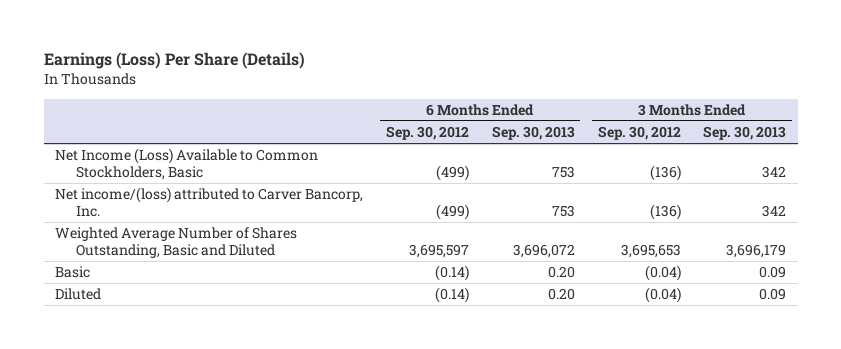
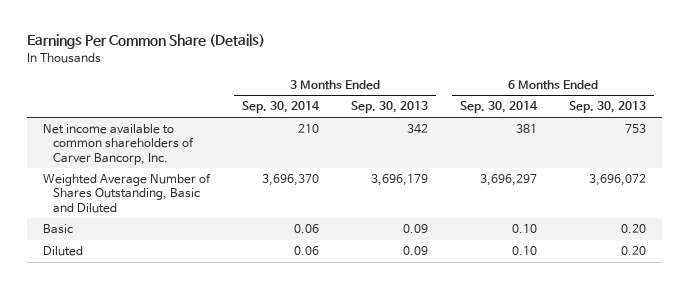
- Earnings (Loss) Per Share (Details)
+ Earnings Per Common Share (Details)
- | 6 Months Ended Sep. 30, 2012 | 6 Months Ended Sep. 30, 2013 | 3 Months Ended Sep. 30, 2012 | 3 Months Ended Sep. 30, 2013
+ | 3 Months Ended Sep. 30, 2014 | 3 Months Ended Sep. 30, 2013 | 6 Months Ended Sep. 30, 2014 | 6 Months Ended Sep. 30, 2013
- Net Income (Loss) Available to Common Stockholders, Basic | (499) | 753 | (136) | 342
- Net income/(loss) attributed to Carver Bancorp, Inc. | (499) | 753 | (136) | 342
+ Net income available to common shareholders of Carver Bancorp, Inc. | 210 | 342 | 381 | 753

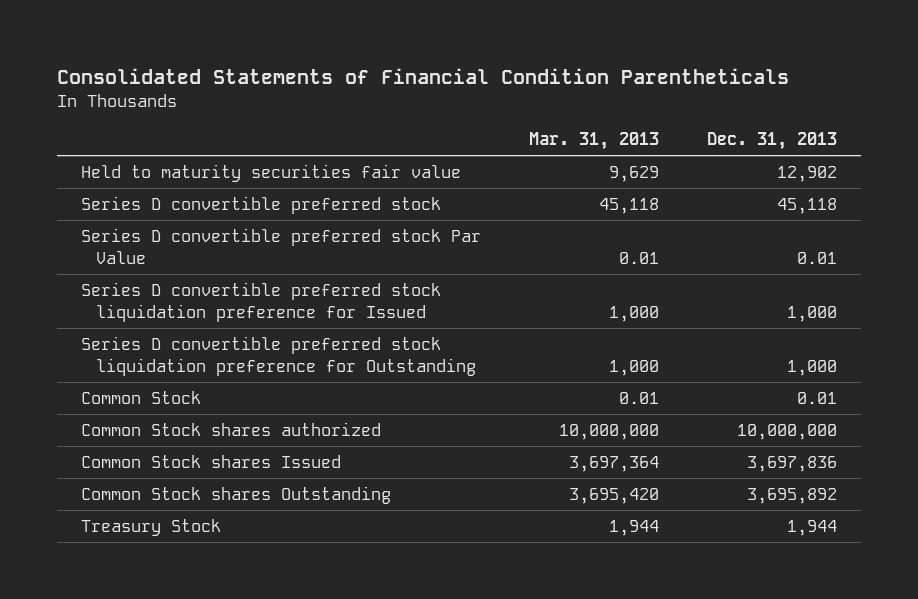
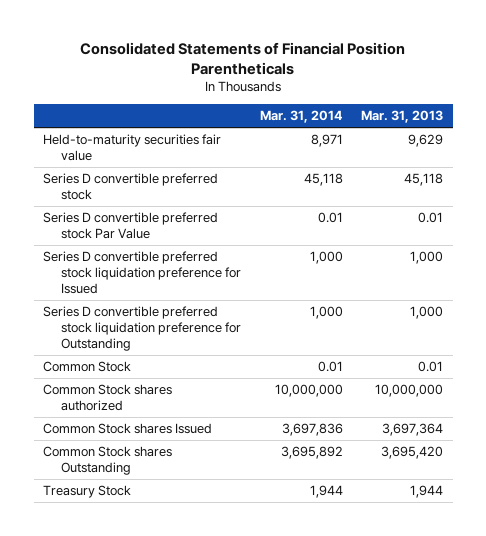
- Consolidated Statements of Financial Condition Parentheticals
+ Consolidated Statements of Financial Position Parentheticals
- | Mar. 31, 2013 | Dec. 31, 2013
+ | Mar. 31, 2014 | Mar. 31, 2013
- Held to maturity securities fair value | 9,629 | 12,902
+ Held-to-maturity securities fair value | 8,971 | 9,629

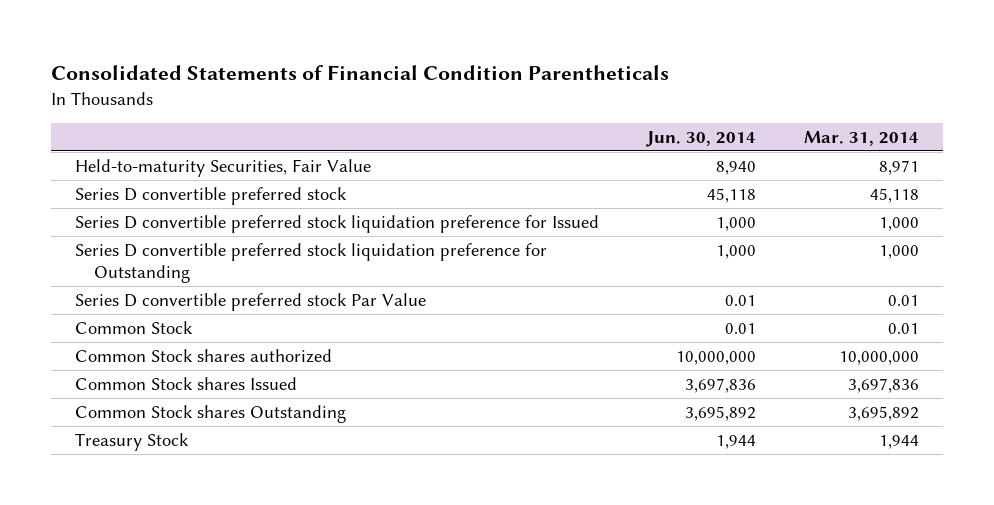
- Consolidated Statements of Financial Position Parentheticals
+ Consolidated Statements of Financial Condition Parentheticals
- | Mar. 31, 2014 | Mar. 31, 2013
+ | Jun. 30, 2014 | Mar. 31, 2014
- Held-to-maturity securities fair value | 8,971 | 9,629
+ Held-to-maturity Securities, Fair Value | 8,940 | 8,971
moved down: Series D convertible preferred stock Par Value | 0.01 | 0.01

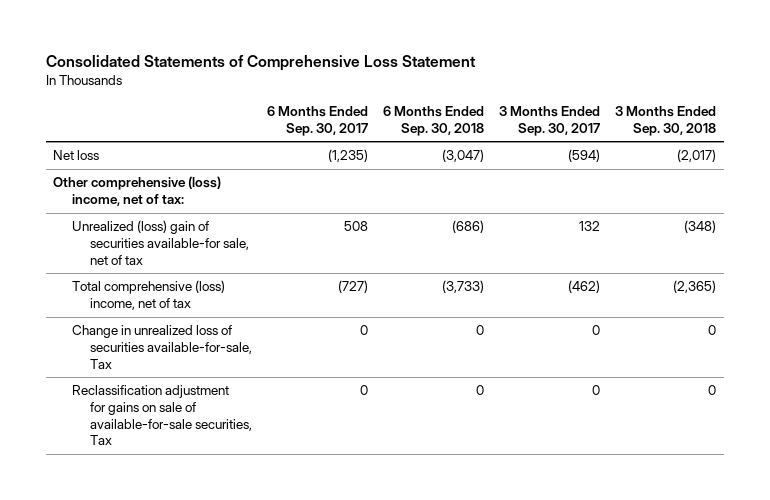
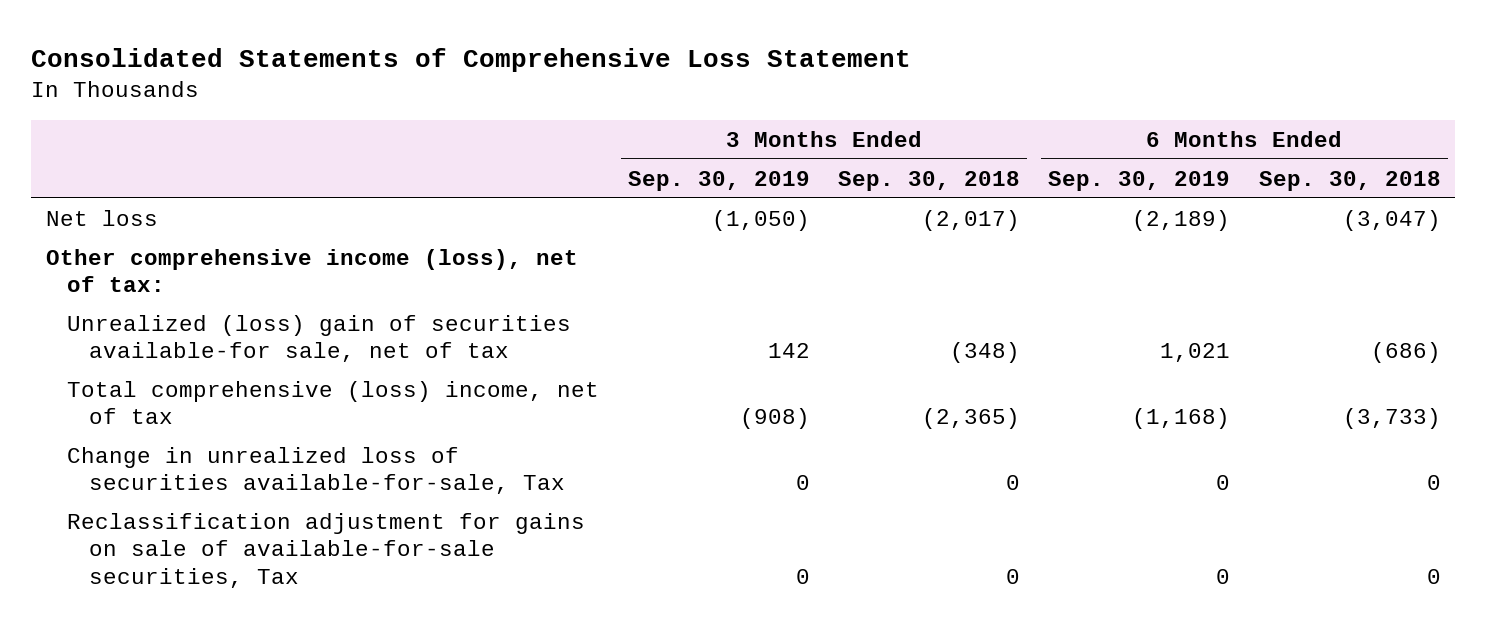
- | 6 Months Ended Sep. 30, 2017 | 6 Months Ended Sep. 30, 2018 | 3 Months Ended Sep. 30, 2017 | 3 Months Ended Sep. 30, 2018
+ | 3 Months Ended Sep. 30, 2019 | 3 Months Ended Sep. 30, 2018 | 6 Months Ended Sep. 30, 2019 | 6 Months Ended Sep. 30, 2018
- Other comprehensive (loss) income, net of tax:
+ Other comprehensive income (loss), net of tax:

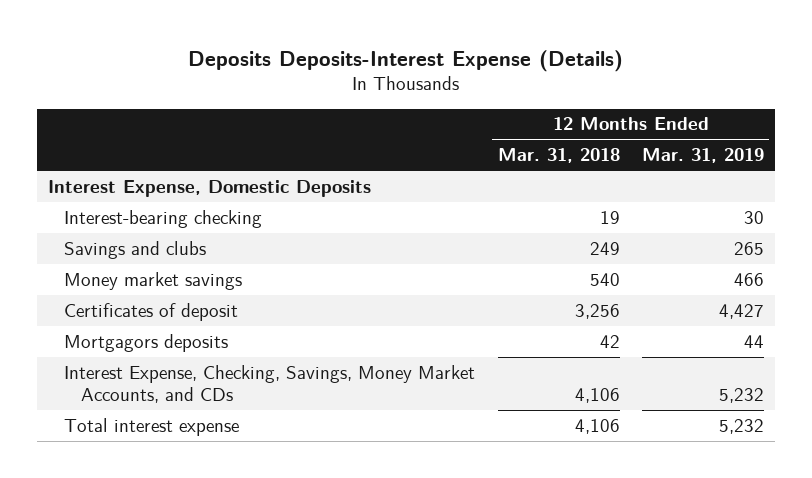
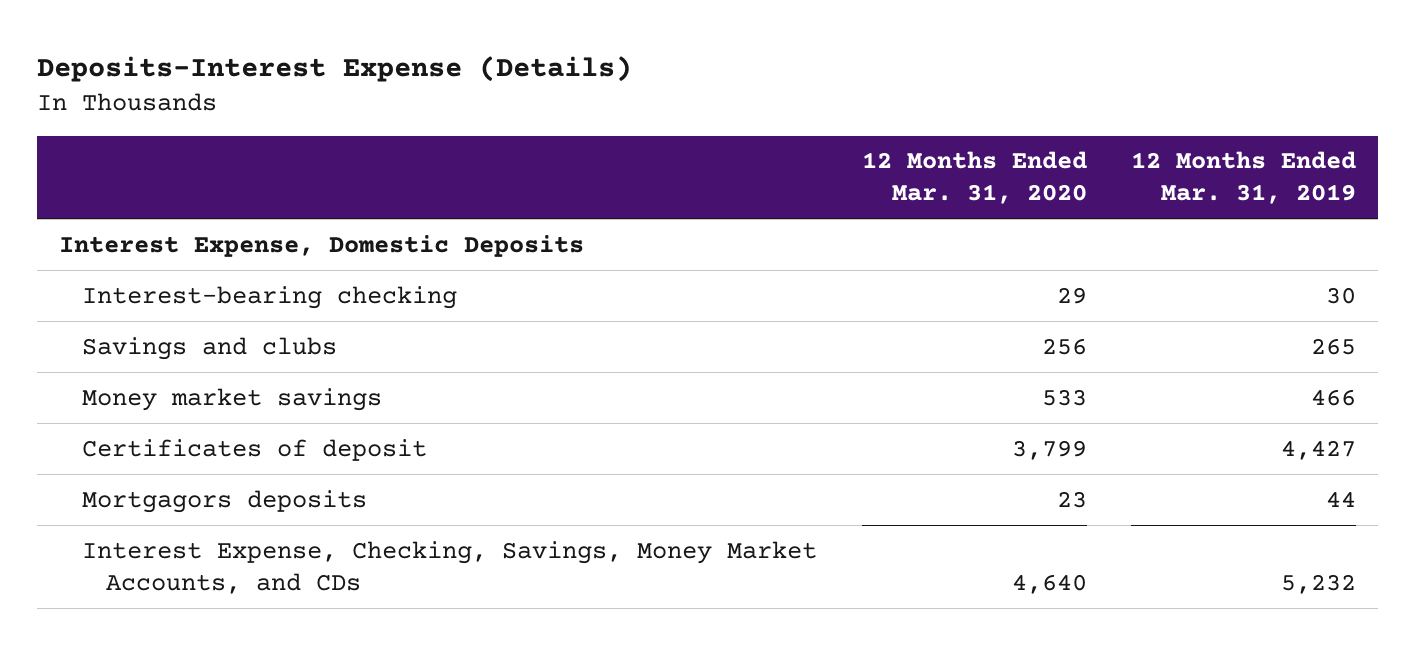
- Deposits Deposits-Interest Expense (Details)
+ Deposits-Interest Expense (Details)
- | 12 Months Ended Mar. 31, 2018 | 12 Months Ended Mar. 31, 2019
+ | 12 Months Ended Mar. 31, 2020 | 12 Months Ended Mar. 31, 2019
- Total interest expense | 4,106 | 5,232

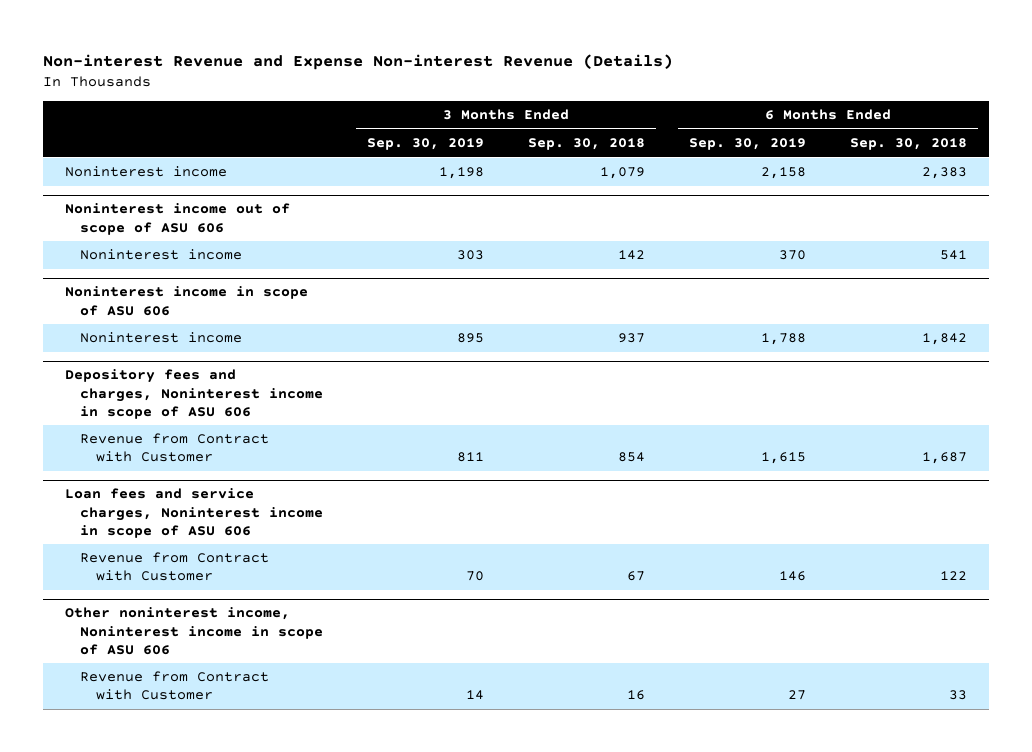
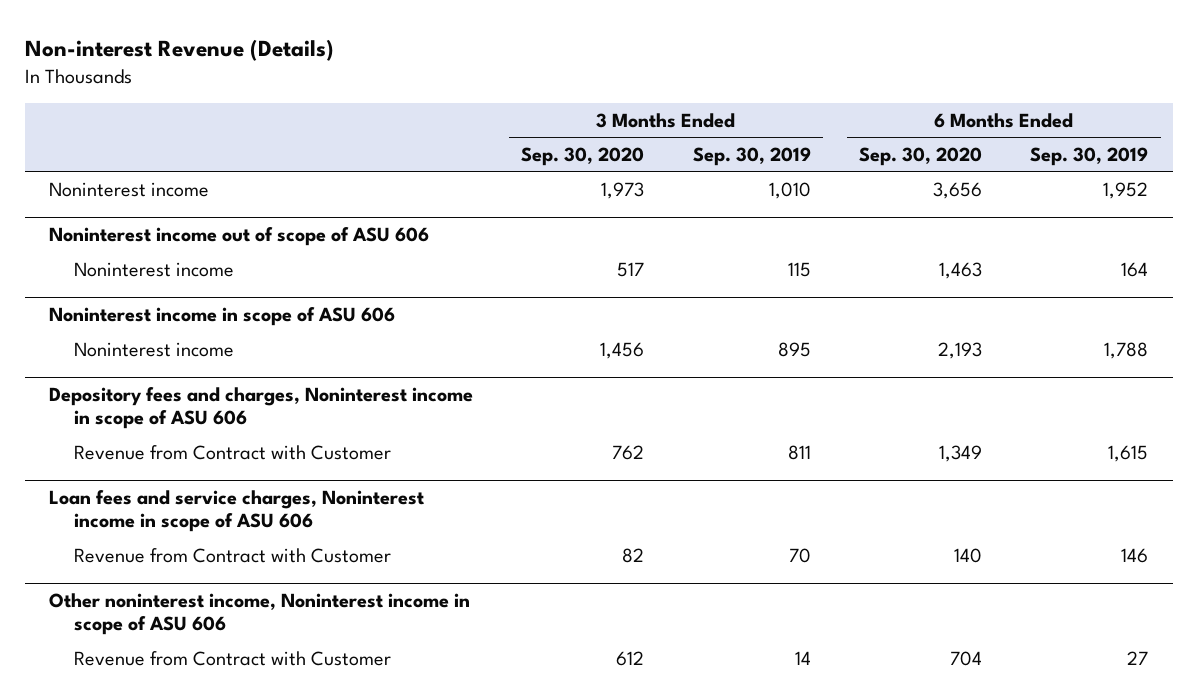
- Non-interest Revenue and Expense Non-interest Revenue (Details)
+ Non-interest Revenue (Details)
- | 3 Months Ended Sep. 30, 2019 | 3 Months Ended Sep. 30, 2018 | 6 Months Ended Sep. 30, 2019 | 6 Months Ended Sep. 30, 2018
+ | 3 Months Ended Sep. 30, 2020 | 3 Months Ended Sep. 30, 2019 | 6 Months Ended Sep. 30, 2020 | 6 Months Ended Sep. 30, 2019
- Noninterest income | 1,198 | 1,079 | 2,158 | 2,383
+ Noninterest income | 1,973 | 1,010 | 3,656 | 1,952
@ Noninterest income out of scope of ASU 606
- Noninterest income | 303 | 142 | 370 | 541
+ Noninterest income | 517 | 115 | 1,463 | 164

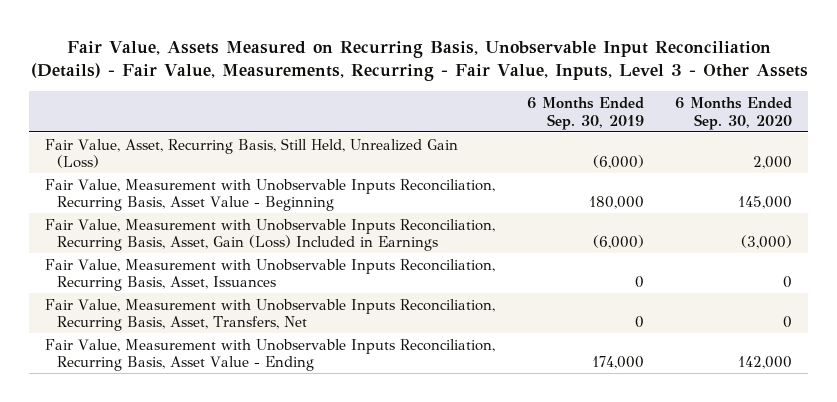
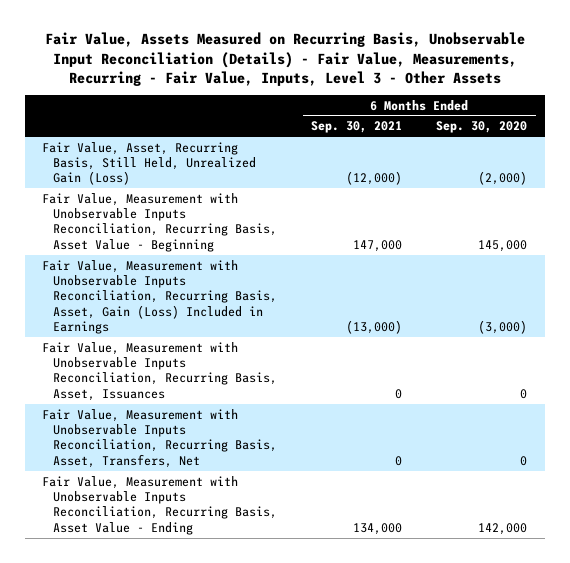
- | 6 Months Ended Sep. 30, 2019 | 6 Months Ended Sep. 30, 2020
+ | 6 Months Ended Sep. 30, 2021 | 6 Months Ended Sep. 30, 2020
- Fair Value, Asset, Recurring Basis, Still Held, Unrealized Gain (Loss) | (6,000) | 2,000
+ Fair Value, Asset, Recurring Basis, Still Held, Unrealized Gain (Loss) | (12,000) | (2,000)

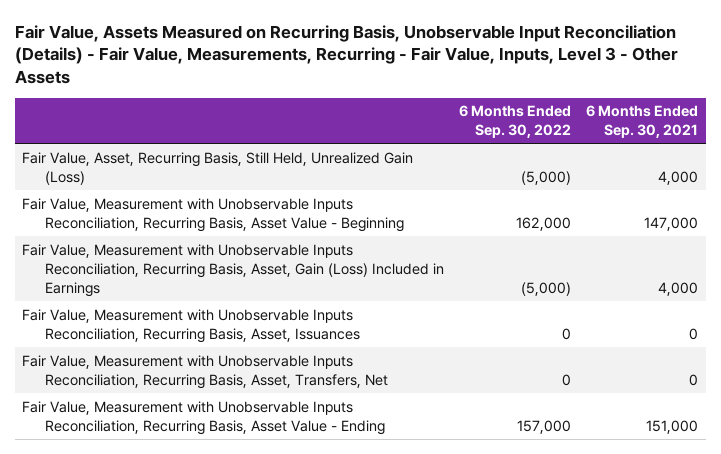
- | 6 Months Ended Sep. 30, 2021 | 6 Months Ended Sep. 30, 2020
+ | 6 Months Ended Sep. 30, 2022 | 6 Months Ended Sep. 30, 2021
- Fair Value, Asset, Recurring Basis, Still Held, Unrealized Gain (Loss) | (12,000) | (2,000)
+ Fair Value, Asset, Recurring Basis, Still Held, Unrealized Gain (Loss) | (5,000) | 4,000
- Fair Value, Measurement with Unobservable Inputs Reconciliation, Recurring Basis, Asset, Gain (Loss) Included in Earnings | (13,000) | (3,000)
+ Fair Value, Measurement with Unobservable Inputs Reconciliation, Recurring Basis, Asset, Gain (Loss) Included in Earnings | (5,000) | 4,000
- Fair Value, Measurement with Unobservable Inputs Reconciliation, Recurring Basis, Asset Value - Ending | 134,000 | 142,000
+ Fair Value, Measurement with Unobservable Inputs Reconciliation, Recurring Basis, Asset Value - Ending | 157,000 | 151,000

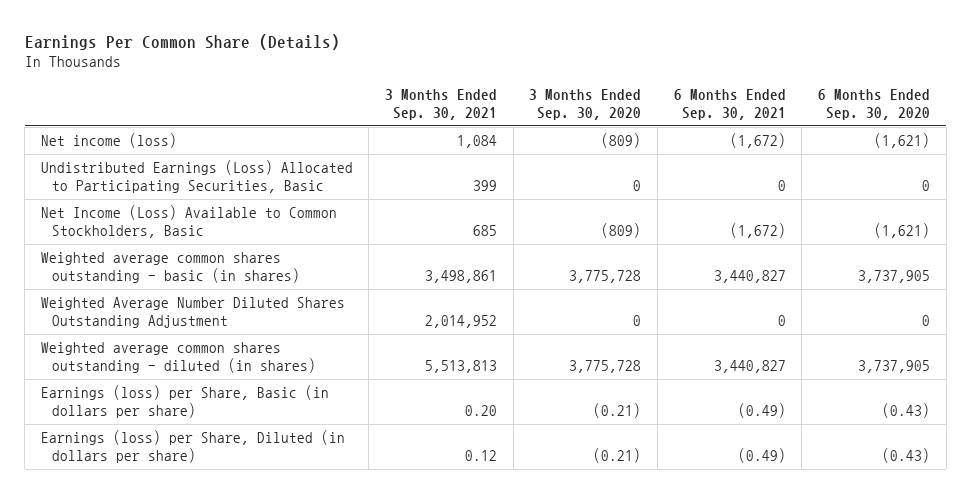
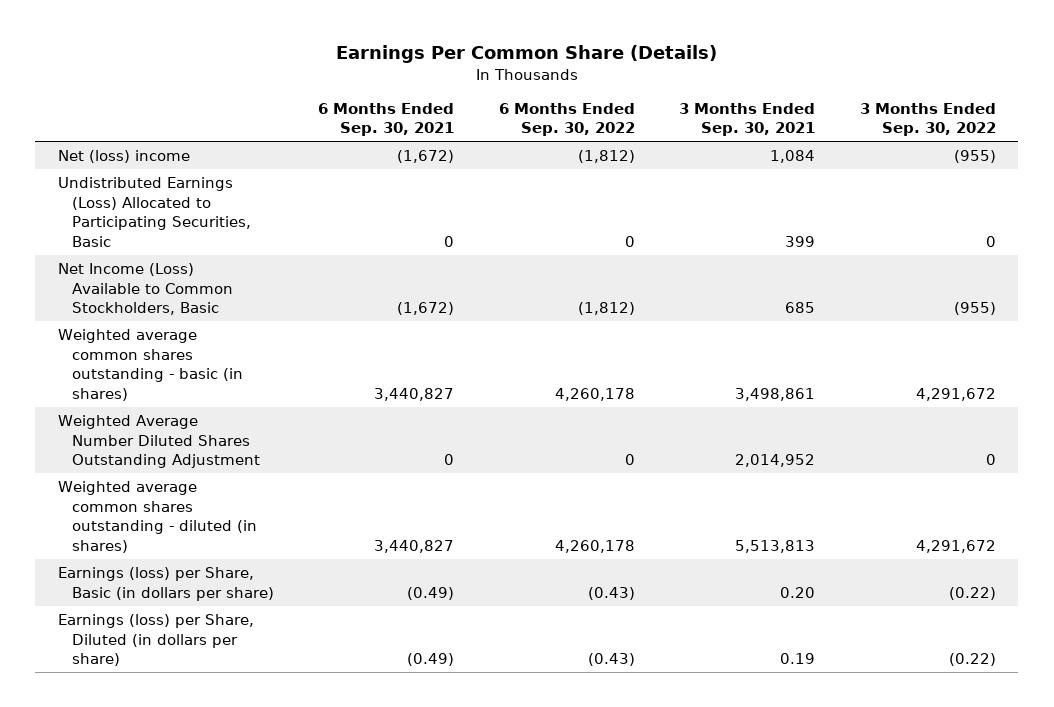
- | 3 Months Ended Sep. 30, 2021 | 3 Months Ended Sep. 30, 2020 | 6 Months Ended Sep. 30, 2021 | 6 Months Ended Sep. 30, 2020
+ | 6 Months Ended Sep. 30, 2021 | 6 Months Ended Sep. 30, 2022 | 3 Months Ended Sep. 30, 2021 | 3 Months Ended Sep. 30, 2022
- Net income (loss) | 1,084 | (809) | (1,672) | (1,621)
+ Net (loss) income | (1,672) | (1,812) | 1,084 | (955)
- Earnings (loss) per Share, Diluted (in dollars per share) | 0.12 | (0.21) | (0.49) | (0.43)
+ Earnings (loss) per Share, Diluted (in dollars per share) | (0.49) | (0.43) | 0.19 | (0.22)

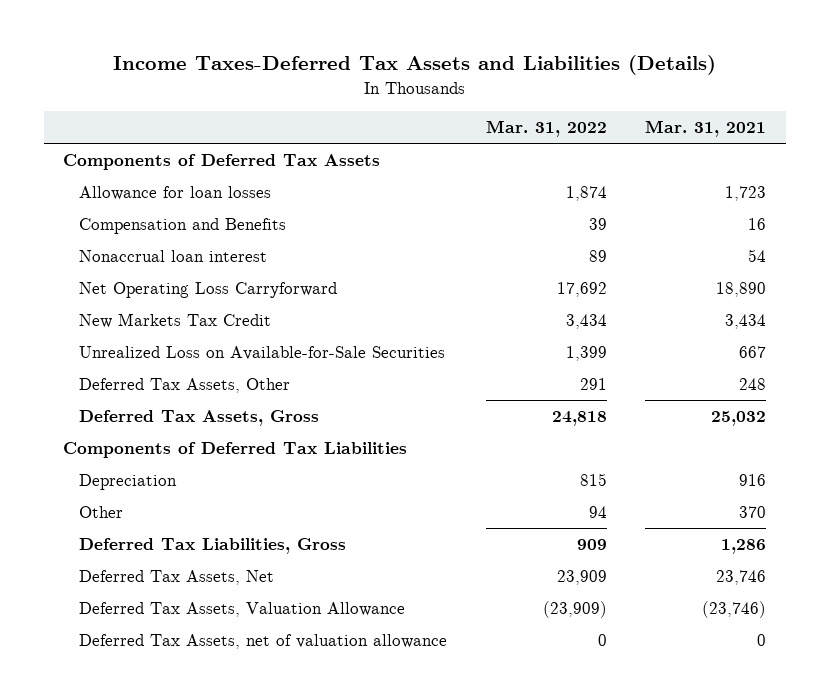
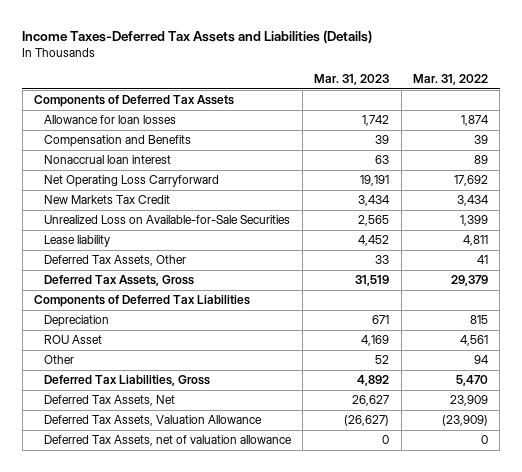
- | Mar. 31, 2022 | Mar. 31, 2021
+ | Mar. 31, 2023 | Mar. 31, 2022
- Deferred Tax Assets, Other | 291 | 248
- Deferred Tax Assets, Gross | 24,818 | 25,032
+ Lease liability | 4,452 | 4,811
+ Deferred Tax Assets, Other | 33 | 41
+ Deferred Tax Assets, Gross | 31,519 | 29,379
+ ROU Asset | 4,169 | 4,561
- Deferred Tax Liabilities, Gross | 909 | 1,286
+ Deferred Tax Liabilities, Gross | 4,892 | 5,470

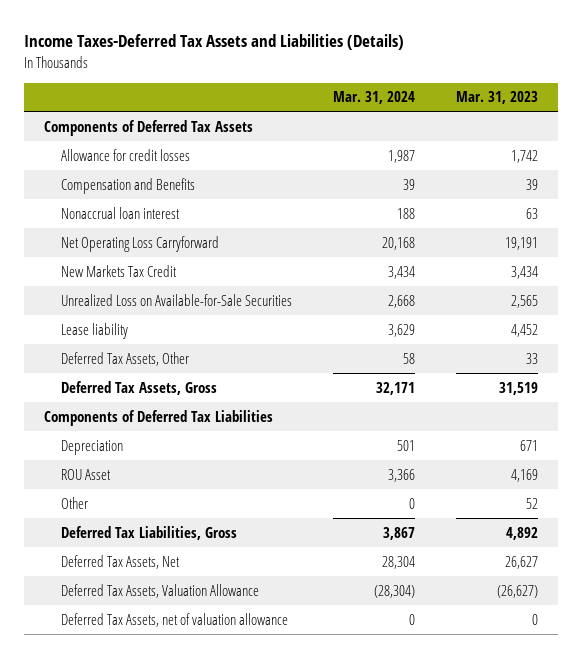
- | Mar. 31, 2023 | Mar. 31, 2022
+ | Mar. 31, 2024 | Mar. 31, 2023
- Allowance for loan losses | 1,742 | 1,874
+ Allowance for credit losses | 1,987 | 1,742

